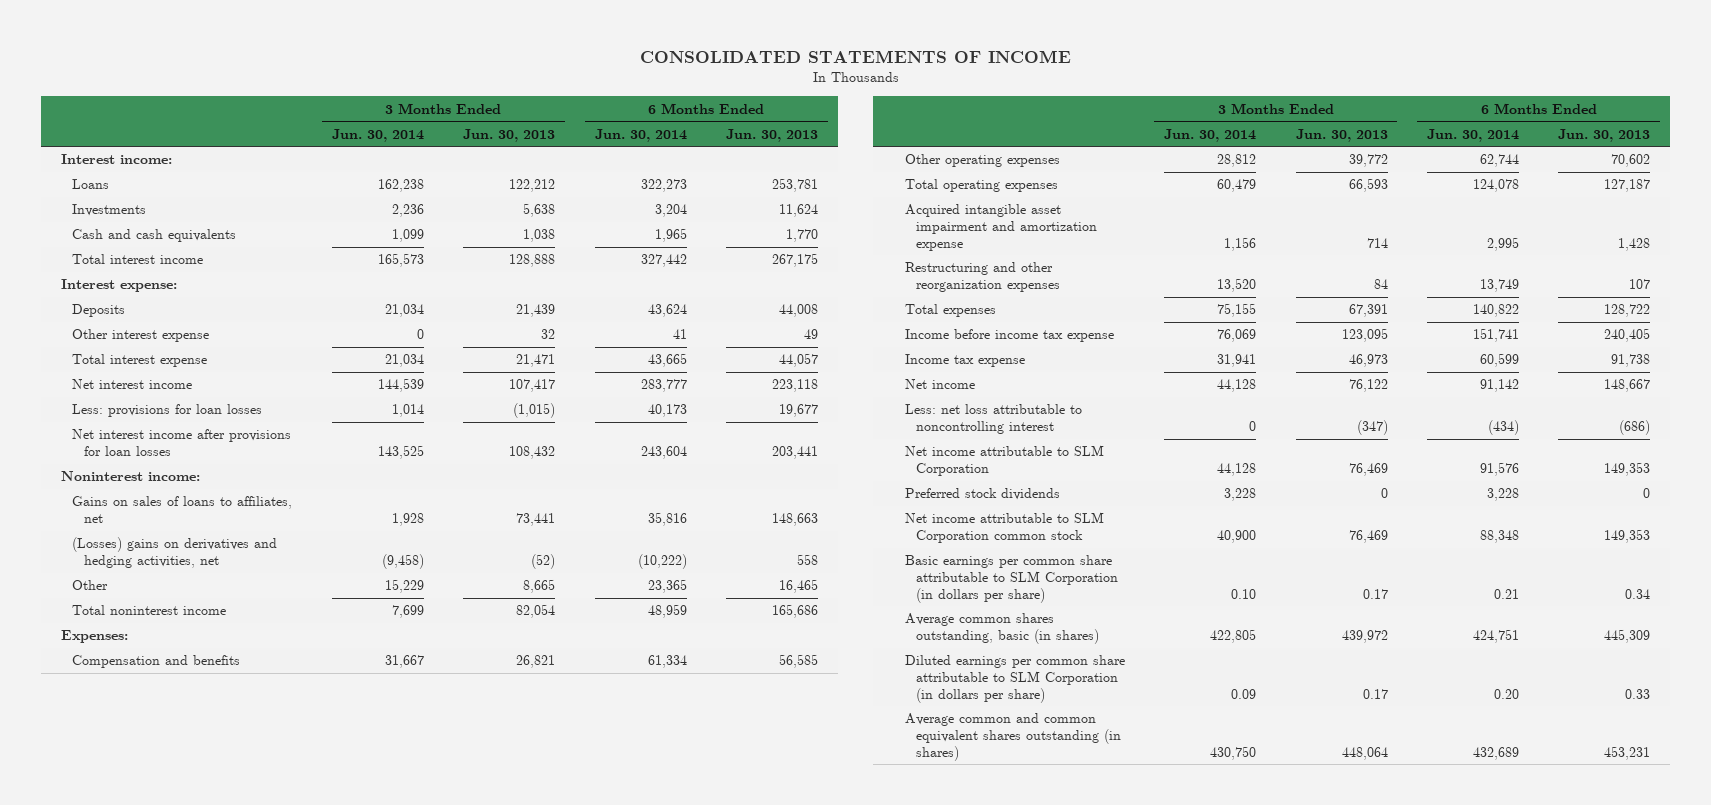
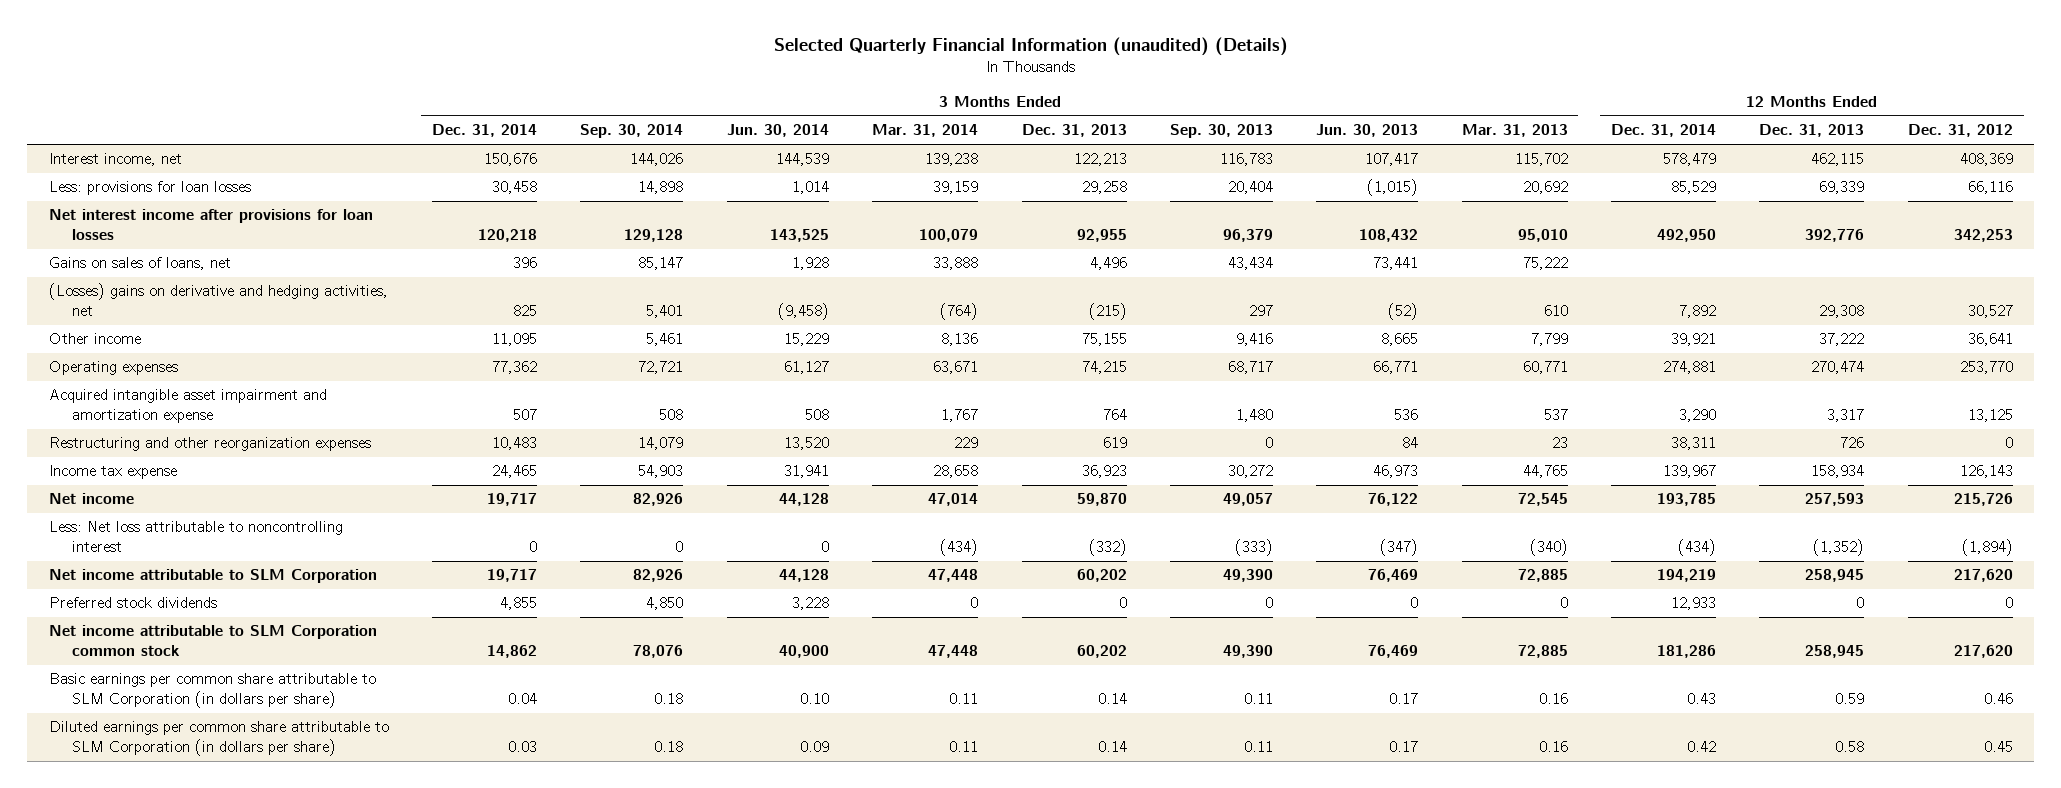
- CONSOLIDATED STATEMENTS OF INCOME
+ Selected Quarterly Financial Information (unaudited) (Details)
- | 3 Months Ended Jun. 30, 2014 | 3 Months Ended Jun. 30, 2013 | 6 Months Ended Jun. 30, 2014 | 6 Months Ended Jun. 30, 2013
+ | 3 Months Ended Dec. 31, 2014 | 3 Months Ended Sep. 30, 2014 | 3 Months Ended Jun. 30, 2014 | 3 Months Ended Mar. 31, 2014 | 3 Months Ended Dec. 31, 2013 | 3 Months Ended Sep. 30, 2013 | 3 Months Ended Jun. 30, 2013 | 3 Months Ended Mar. 31, 2013 | 12 Months Ended Dec. 31, 2014 | 12 Months Ended Dec. 31, 2013 | 12 Months Ended Dec. 31, 2012
- Interest income:
- Loans | 162,238 | 122,212 | 322,273 | 253,781
- Investments | 2,236 | 5,638 | 3,204 | 11,624
- Cash and cash equivalents | 1,099 | 1,038 | 1,965 | 1,770
- Total interest income | 165,573 | 128,888 | 327,442 | 267,175
- Interest expense:
- Deposits | 21,034 | 21,439 | 43,624 | 44,008
- Other interest expense | 0 | 32 | 41 | 49
- Total interest expense | 21,034 | 21,471 | 43,665 | 44,057
- Net interest income | 144,539 | 107,417 | 283,777 | 223,118
+ Interest income, net | 150,676 | 144,026 | 144,539 | 139,238 | 122,213 | 116,783 | 107,417 | 115,702 | 578,479 | 462,115 | 408,369
- Noninterest income:
- Gains on sales of loans to affiliates, net | 1,928 | 73,441 | 35,816 | 148,663
- (Losses) gains on derivatives and hedging activities, net | (9,458) | (52) | (10,222) | 558
- Other | 15,229 | 8,665 | 23,365 | 16,465
- Total noninterest income | 7,699 | 82,054 | 48,959 | 165,686
- Expenses:
- Compensation and benefits | 31,667 | 26,821 | 61,334 | 56,585
- Other operating expenses | 28,812 | 39,772 | 62,744 | 70,602
- Total operating expenses | 60,479 | 66,593 | 124,078 | 127,187
- Acquired intangible asset impairment and amortization expense | 1,156 | 714 | 2,995 | 1,428
+ Gains on sales of loans, net | 396 | 85,147 | 1,928 | 33,888 | 4,496 | 43,434 | 73,441 | 75,222 | | |
+ (Losses) gains on derivative and hedging activities, net | 825 | 5,401 | (9,458) | (764) | (215) | 297 | (52) | 610 | 7,892 | 29,308 | 30,527
+ Other income | 11,095 | 5,461 | 15,229 | 8,136 | 75,155 | 9,416 | 8,665 | 7,799 | 39,921 | 37,222 | 36,641
+ Operating expenses | 77,362 | 72,721 | 61,127 | 63,671 | 74,215 | 68,717 | 66,771 | 60,771 | 274,881 | 270,474 | 253,770
+ Acquired intangible asset impairment and amortization expense | 507 | 508 | 508 | 1,767 | 764 | 1,480 | 536 | 537 | 3,290 | 3,317 | 13,125
- Total expenses | 75,155 | 67,391 | 140,822 | 128,722
- Income before income tax expense | 76,069 | 123,095 | 151,741 | 240,405
- Less: net loss attributable to noncontrolling interest | 0 | (347) | (434) | (686)
+ Less: Net loss attributable to noncontrolling interest | 0 | 0 | 0 | (434) | (332) | (333) | (347) | (340) | (434) | (1,352) | (1,894)
- Average common shares outstanding, basic (in shares) | 422,805 | 439,972 | 424,751 | 445,309
- Average common and common equivalent shares outstanding (in shares) | 430,750 | 448,064 | 432,689 | 453,231

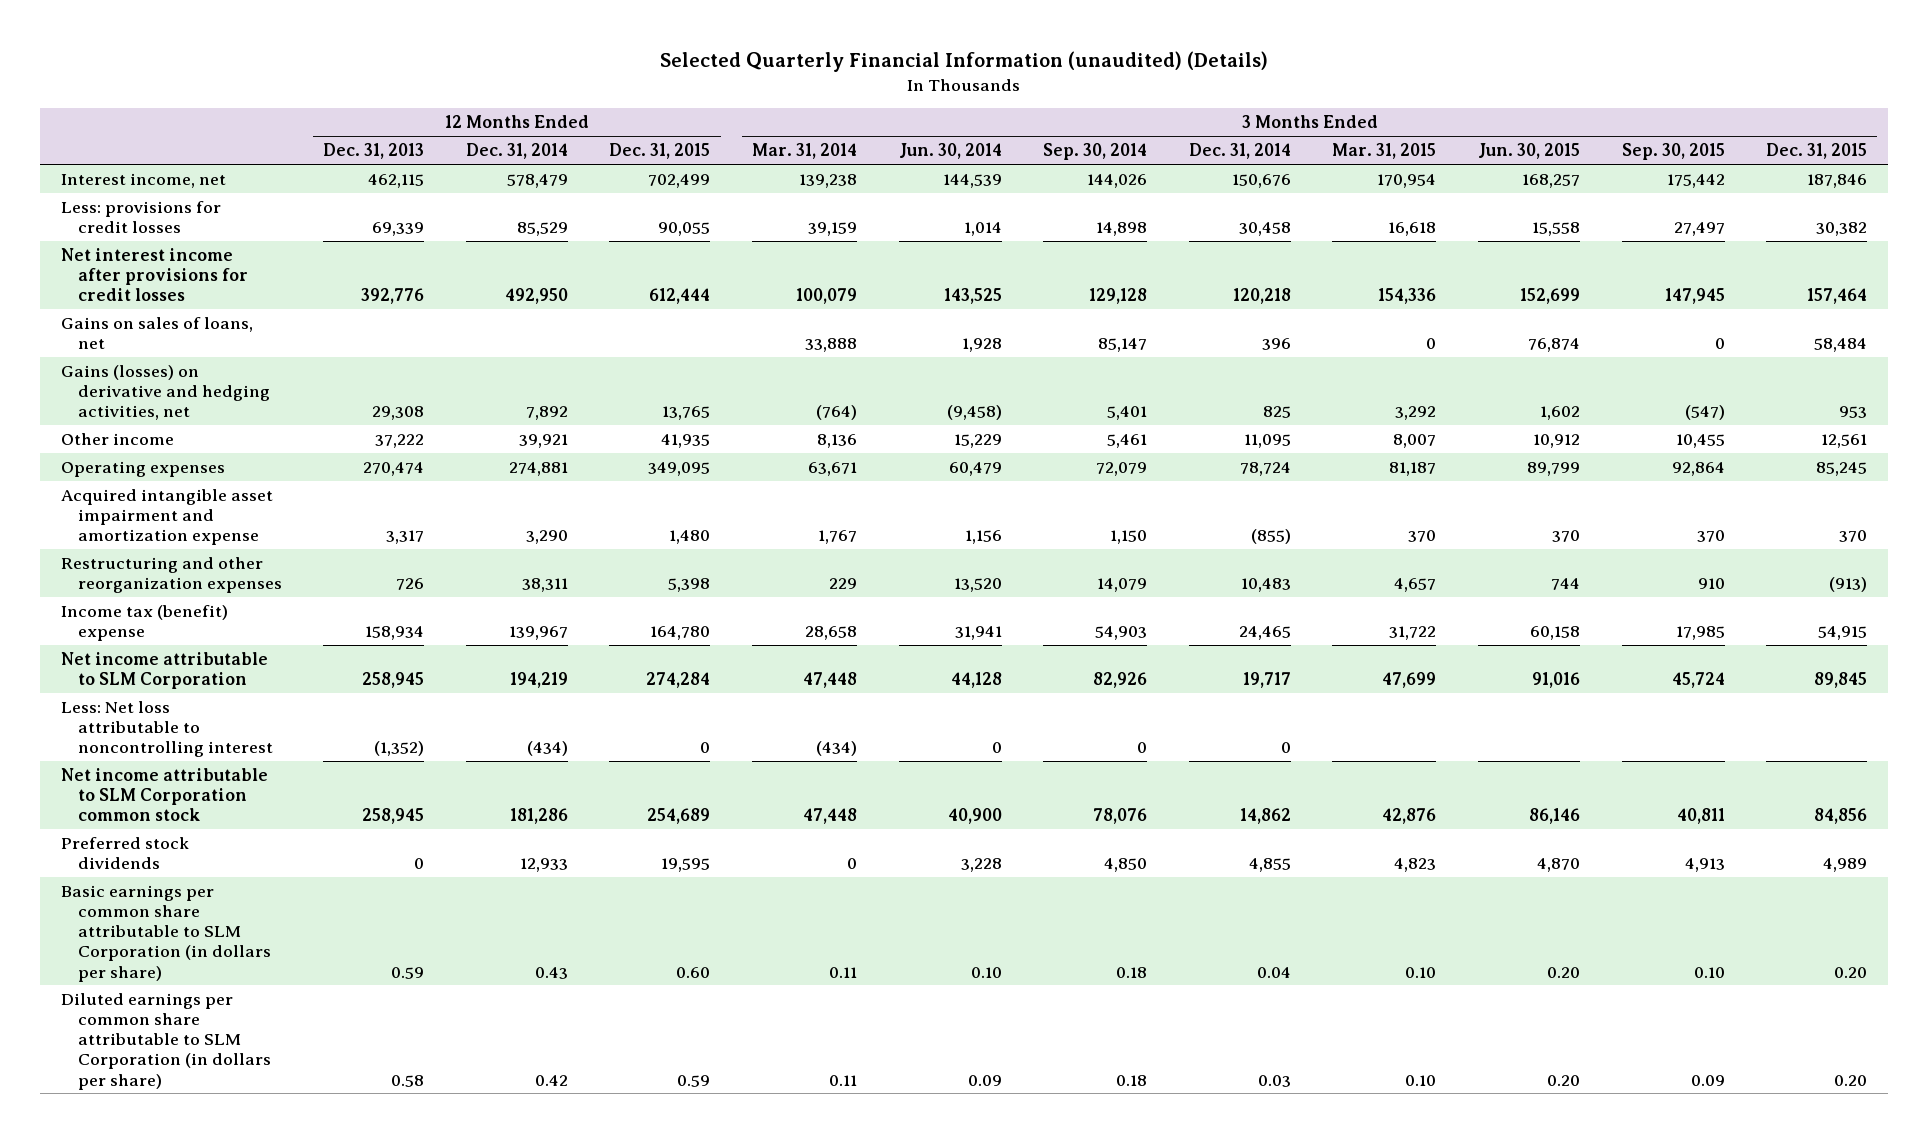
- | 3 Months Ended Dec. 31, 2014 | 3 Months Ended Sep. 30, 2014 | 3 Months Ended Jun. 30, 2014 | 3 Months Ended Mar. 31, 2014 | 3 Months Ended Dec. 31, 2013 | 3 Months Ended Sep. 30, 2013 | 3 Months Ended Jun. 30, 2013 | 3 Months Ended Mar. 31, 2013 | 12 Months Ended Dec. 31, 2014 | 12 Months Ended Dec. 31, 2013 | 12 Months Ended Dec. 31, 2012
+ | 12 Months Ended Dec. 31, 2013 | 12 Months Ended Dec. 31, 2014 | 12 Months Ended Dec. 31, 2015 | 3 Months Ended Mar. 31, 2014 | 3 Months Ended Jun. 30, 2014 | 3 Months Ended Sep. 30, 2014 | 3 Months Ended Dec. 31, 2014 | 3 Months Ended Mar. 31, 2015 | 3 Months Ended Jun. 30, 2015 | 3 Months Ended Sep. 30, 2015 | 3 Months Ended Dec. 31, 2015
- Less: provisions for loan losses | 30,458 | 14,898 | 1,014 | 39,159 | 29,258 | 20,404 | (1,015) | 20,692 | 85,529 | 69,339 | 66,116
- Net interest income after provisions for loan losses | 120,218 | 129,128 | 143,525 | 100,079 | 92,955 | 96,379 | 108,432 | 95,010 | 492,950 | 392,776 | 342,253
+ Less: provisions for credit losses | 69,339 | 85,529 | 90,055 | 39,159 | 1,014 | 14,898 | 30,458 | 16,618 | 15,558 | 27,497 | 30,382
+ Net interest income after provisions for credit losses | 392,776 | 492,950 | 612,444 | 100,079 | 143,525 | 129,128 | 120,218 | 154,336 | 152,699 | 147,945 | 157,464
- (Losses) gains on derivative and hedging activities, net | 825 | 5,401 | (9,458) | (764) | (215) | 297 | (52) | 610 | 7,892 | 29,308 | 30,527
+ Gains (losses) on derivative and hedging activities, net | 29,308 | 7,892 | 13,765 | (764) | (9,458) | 5,401 | 825 | 3,292 | 1,602 | (547) | 953
- Operating expenses | 77,362 | 72,721 | 61,127 | 63,671 | 74,215 | 68,717 | 66,771 | 60,771 | 274,881 | 270,474 | 253,770
- Acquired intangible asset impairment and amortization expense | 507 | 508 | 508 | 1,767 | 764 | 1,480 | 536 | 537 | 3,290 | 3,317 | 13,125
+ Operating expenses | 270,474 | 274,881 | 349,095 | 63,671 | 60,479 | 72,079 | 78,724 | 81,187 | 89,799 | 92,864 | 85,245
+ Acquired intangible asset impairment and amortization expense | 3,317 | 3,290 | 1,480 | 1,767 | 1,156 | 1,150 | (855) | 370 | 370 | 370 | 370
- Income tax expense | 24,465 | 54,903 | 31,941 | 28,658 | 36,923 | 30,272 | 46,973 | 44,765 | 139,967 | 158,934 | 126,143
- Net income | 19,717 | 82,926 | 44,128 | 47,014 | 59,870 | 49,057 | 76,122 | 72,545 | 193,785 | 257,593 | 215,726
+ Income tax (benefit) expense | 158,934 | 139,967 | 164,780 | 28,658 | 31,941 | 54,903 | 24,465 | 31,722 | 60,158 | 17,985 | 54,915
moved down: Less: Net loss attributable to noncontrolling interest | (1,352) | (434) | 0 | (434) | 0 | 0 | 0 | | | |
moved down: Preferred stock dividends | 0 | 12,933 | 19,595 | 0 | 3,228 | 4,850 | 4,855 | 4,823 | 4,870 | 4,913 | 4,989

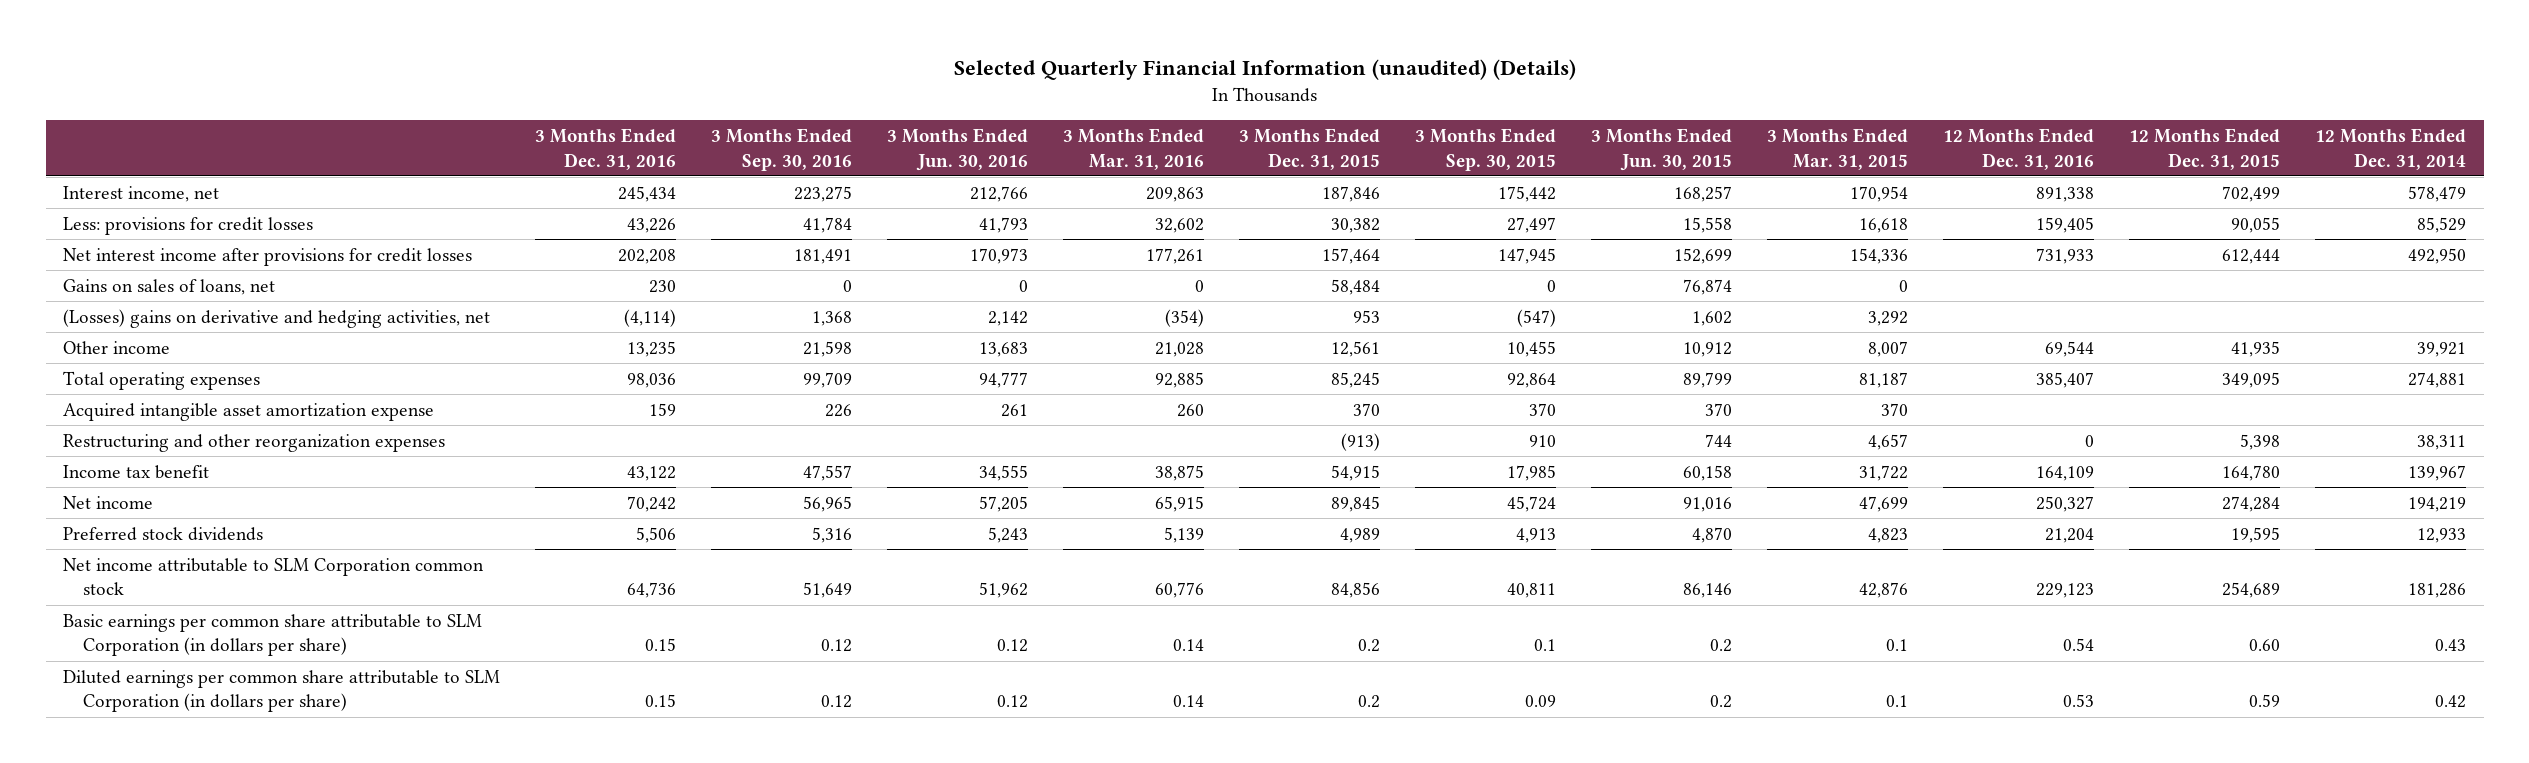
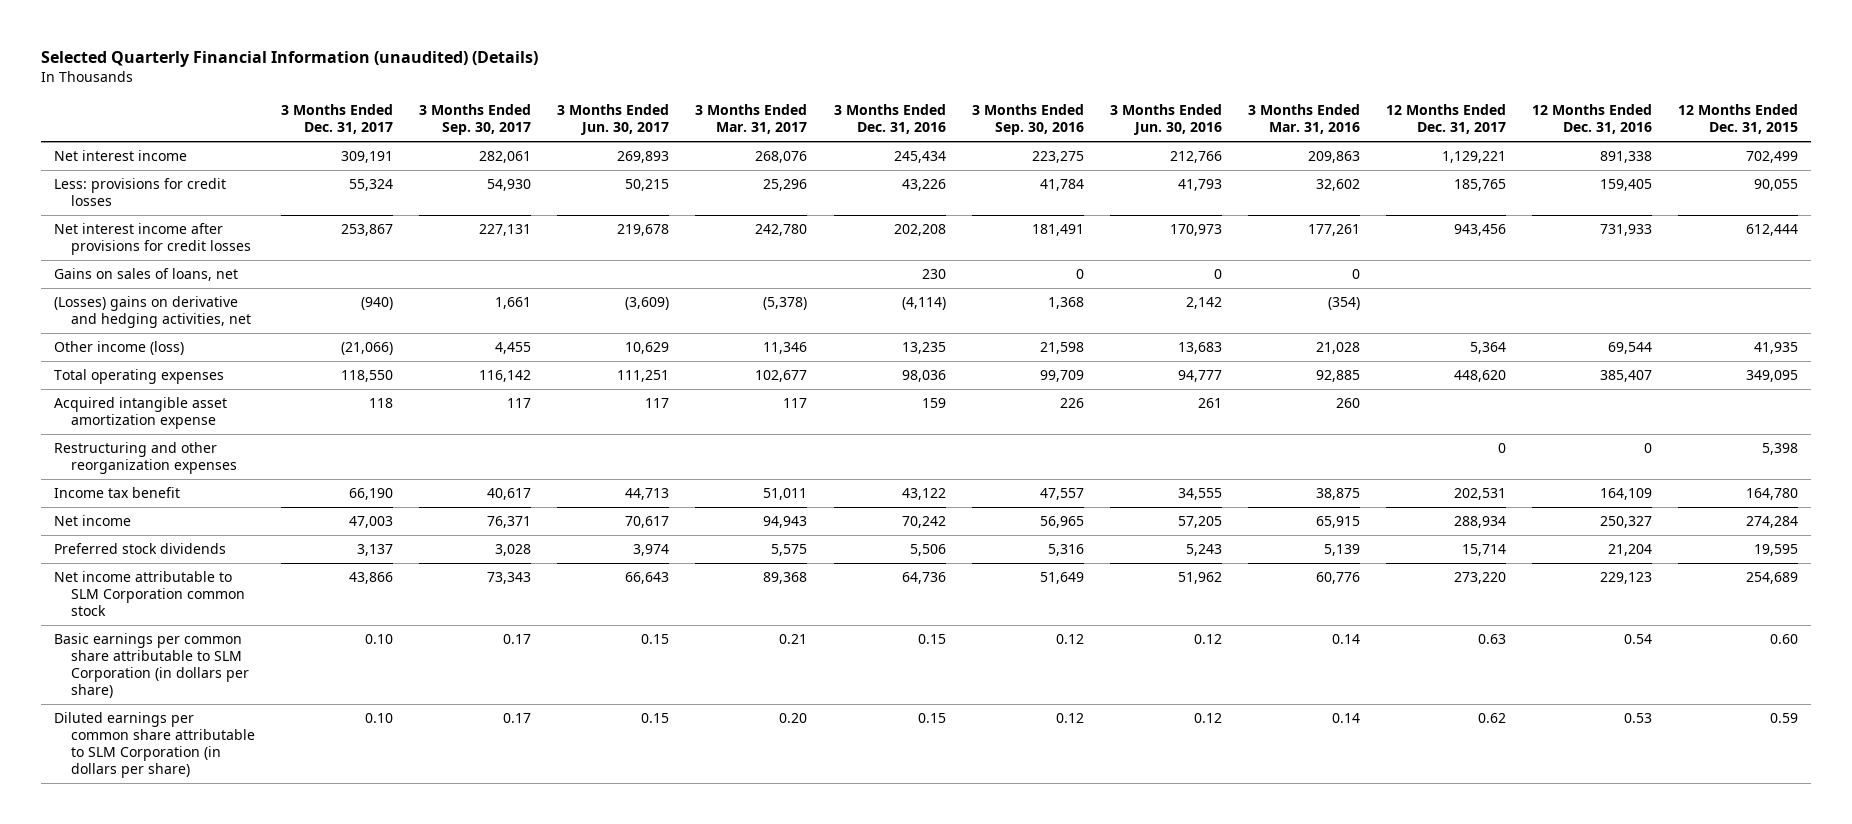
- | 3 Months Ended Dec. 31, 2016 | 3 Months Ended Sep. 30, 2016 | 3 Months Ended Jun. 30, 2016 | 3 Months Ended Mar. 31, 2016 | 3 Months Ended Dec. 31, 2015 | 3 Months Ended Sep. 30, 2015 | 3 Months Ended Jun. 30, 2015 | 3 Months Ended Mar. 31, 2015 | 12 Months Ended Dec. 31, 2016 | 12 Months Ended Dec. 31, 2015 | 12 Months Ended Dec. 31, 2014
+ | 3 Months Ended Dec. 31, 2017 | 3 Months Ended Sep. 30, 2017 | 3 Months Ended Jun. 30, 2017 | 3 Months Ended Mar. 31, 2017 | 3 Months Ended Dec. 31, 2016 | 3 Months Ended Sep. 30, 2016 | 3 Months Ended Jun. 30, 2016 | 3 Months Ended Mar. 31, 2016 | 12 Months Ended Dec. 31, 2017 | 12 Months Ended Dec. 31, 2016 | 12 Months Ended Dec. 31, 2015
- Interest income, net | 245,434 | 223,275 | 212,766 | 209,863 | 187,846 | 175,442 | 168,257 | 170,954 | 891,338 | 702,499 | 578,479
+ Net interest income | 309,191 | 282,061 | 269,893 | 268,076 | 245,434 | 223,275 | 212,766 | 209,863 | 1,129,221 | 891,338 | 702,499
- Other income | 13,235 | 21,598 | 13,683 | 21,028 | 12,561 | 10,455 | 10,912 | 8,007 | 69,544 | 41,935 | 39,921
+ Other income (loss) | (21,066) | 4,455 | 10,629 | 11,346 | 13,235 | 21,598 | 13,683 | 21,028 | 5,364 | 69,544 | 41,935

